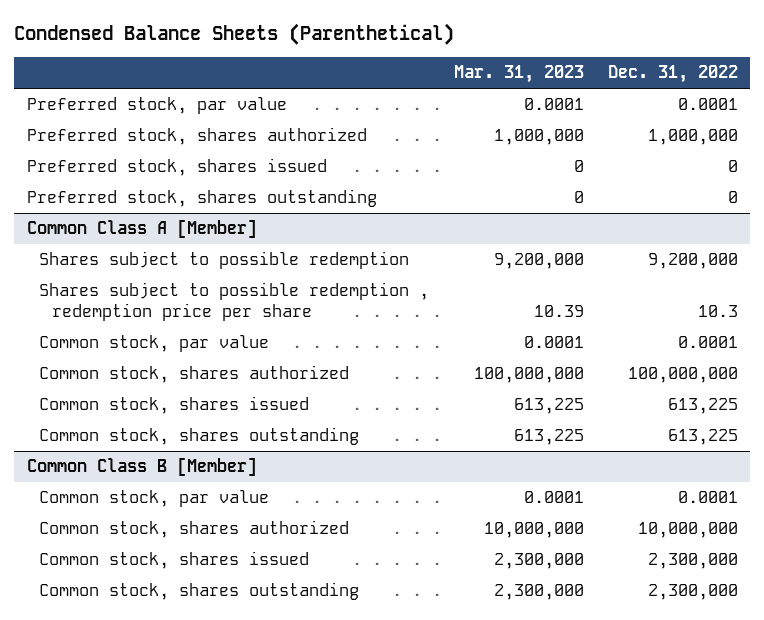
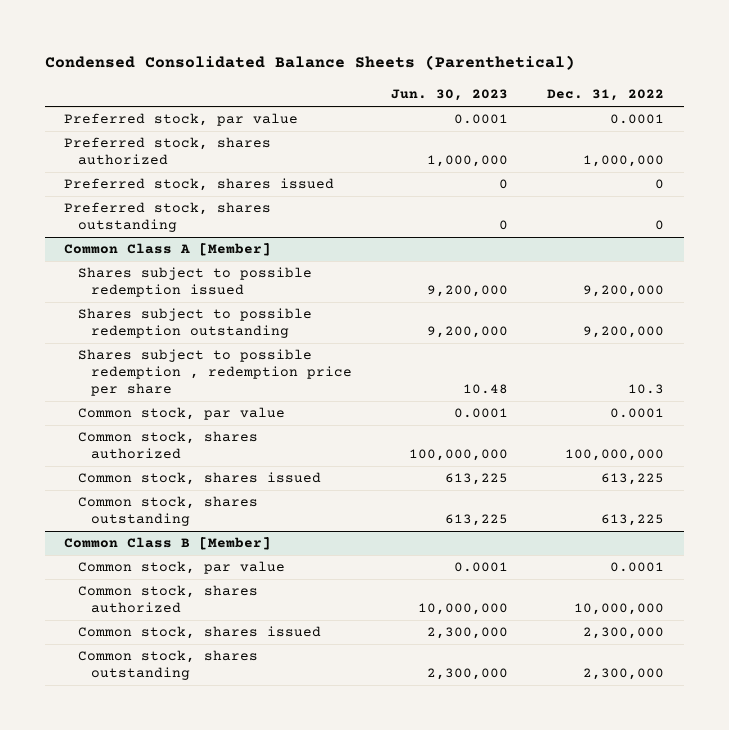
- Condensed Balance Sheets (Parenthetical)
+ Condensed Consolidated Balance Sheets (Parenthetical)
- | Mar. 31, 2023 | Dec. 31, 2022
+ | Jun. 30, 2023 | Dec. 31, 2022
@ Common Class A [Member]
- Shares subject to possible redemption | 9,200,000 | 9,200,000
+ Shares subject to possible redemption issued | 9,200,000 | 9,200,000
+ Shares subject to possible redemption outstanding | 9,200,000 | 9,200,000

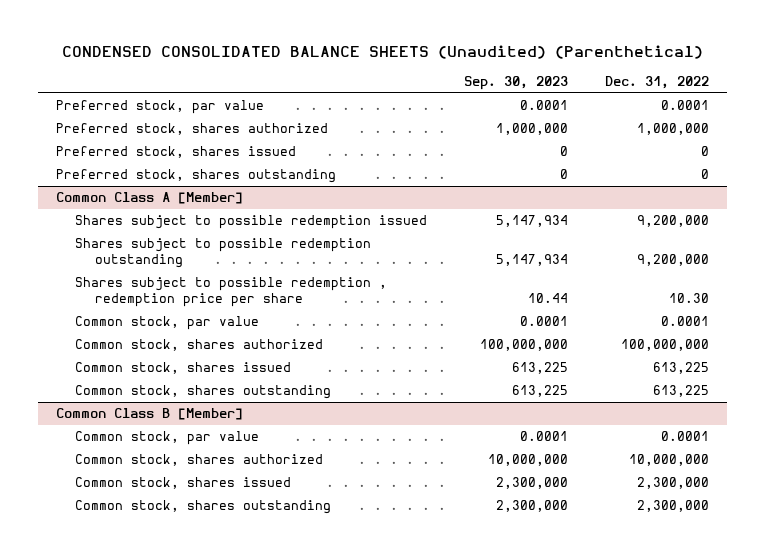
- Condensed Consolidated Balance Sheets (Parenthetical)
+ CONDENSED CONSOLIDATED BALANCE SHEETS (Unaudited) (Parenthetical)
- | Jun. 30, 2023 | Dec. 31, 2022
+ | Sep. 30, 2023 | Dec. 31, 2022
@ Common Class A [Member]
- Shares subject to possible redemption , redemption price per share | 10.48 | 10.3
+ Shares subject to possible redemption , redemption price per share | 10.44 | 10.30

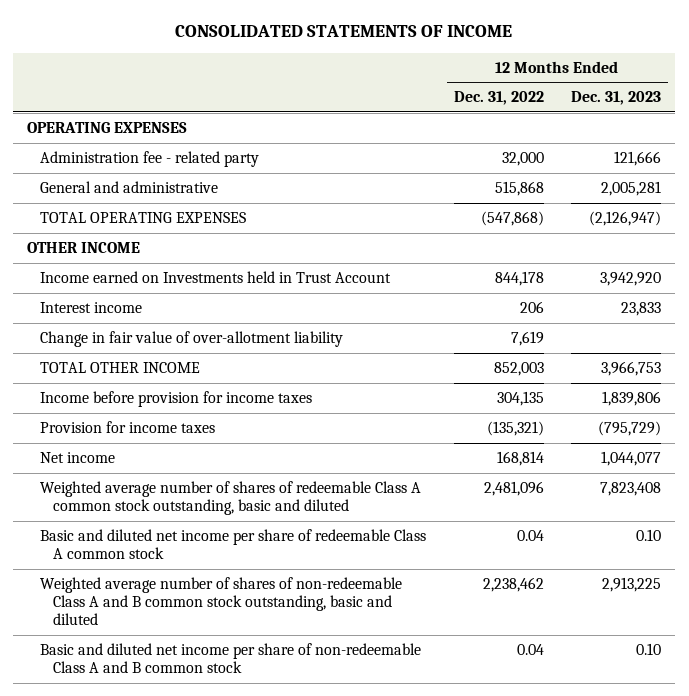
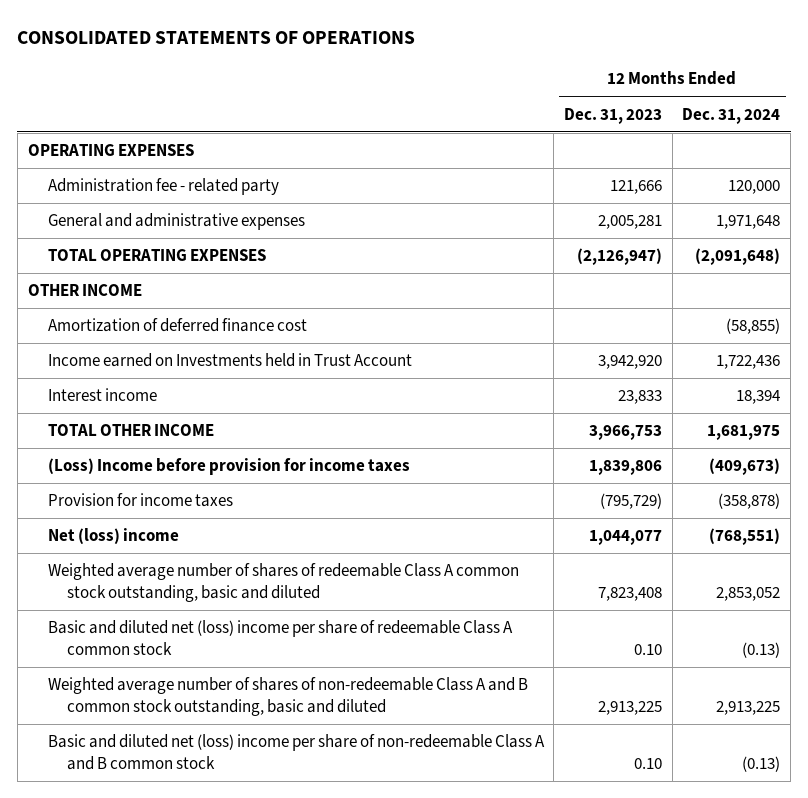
- CONSOLIDATED STATEMENTS OF INCOME
+ CONSOLIDATED STATEMENTS OF OPERATIONS
- | 12 Months Ended Dec. 31, 2022 | 12 Months Ended Dec. 31, 2023
+ | 12 Months Ended Dec. 31, 2023 | 12 Months Ended Dec. 31, 2024
- General and administrative | 515,868 | 2,005,281
+ General and administrative expenses | 2,005,281 | 1,971,648
+ Amortization of deferred finance cost | | (58,855)
- Change in fair value of over-allotment liability | 7,619 |
- Income before provision for income taxes | 304,135 | 1,839,806
+ (Loss) Income before provision for income taxes | 1,839,806 | (409,673)
- Net income | 168,814 | 1,044,077
+ Net (loss) income | 1,044,077 | (768,551)
- Basic and diluted net income per share of redeemable Class A common stock | 0.04 | 0.10
+ Basic and diluted net (loss) income per share of redeemable Class A common stock | 0.10 | (0.13)
- Basic and diluted net income per share of non-redeemable Class A and B common stock | 0.04 | 0.10
+ Basic and diluted net (loss) income per share of non-redeemable Class A and B common stock | 0.10 | (0.13)

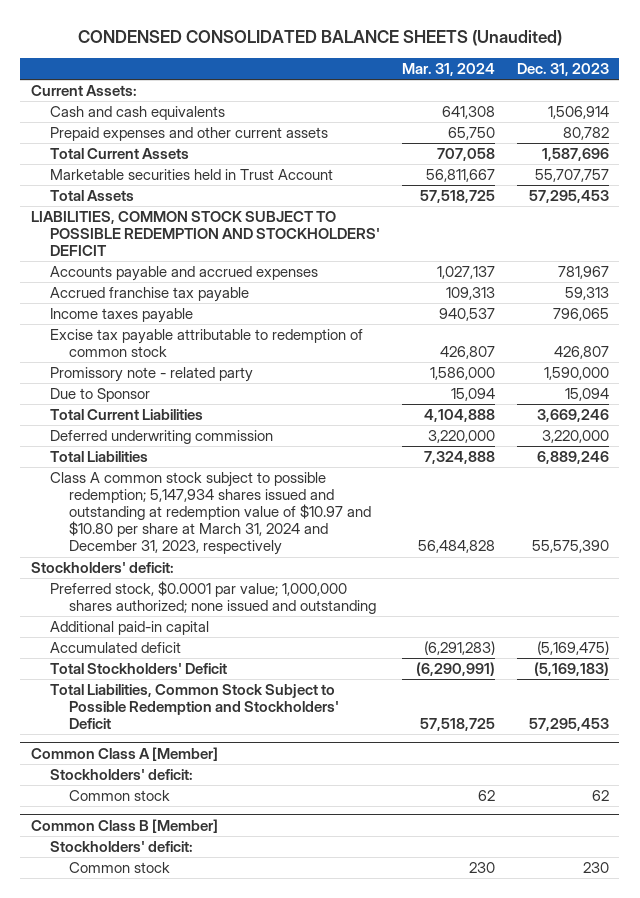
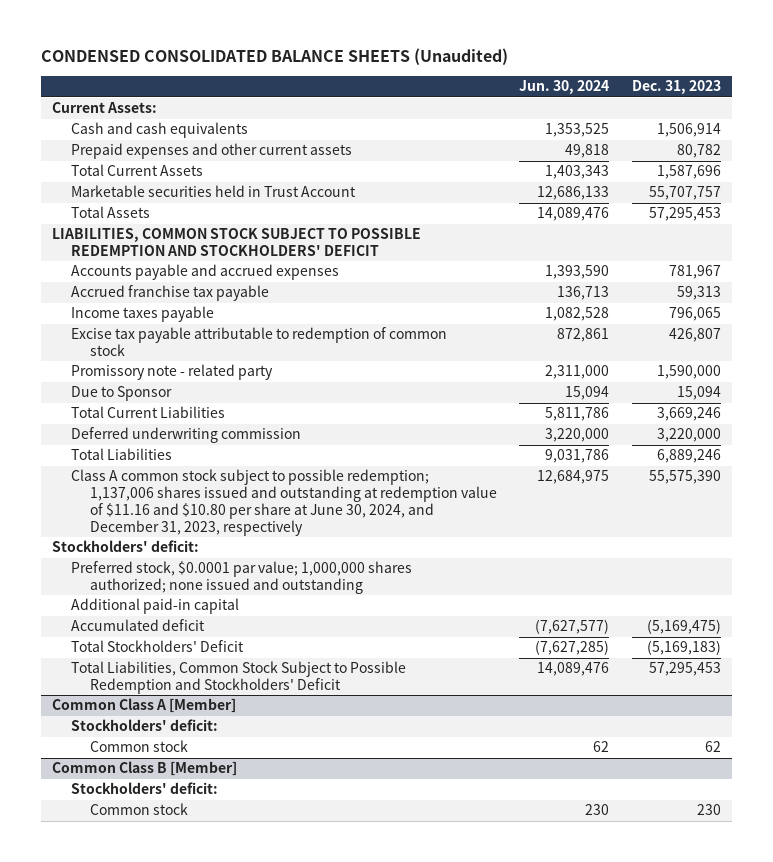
- | Mar. 31, 2024 | Dec. 31, 2023
+ | Jun. 30, 2024 | Dec. 31, 2023
- Class A common stock subject to possible redemption; 5,147,934 shares issued and outstanding at redemption value of $10.97 and $10.80 per share at March 31, 2024 and December 31, 2023, respectively | 56,484,828 | 55,575,390
+ Class A common stock subject to possible redemption; 1,137,006 shares issued and outstanding at redemption value of $11.16 and $10.80 per share at June 30, 2024, and December 31, 2023, respectively | 12,684,975 | 55,575,390

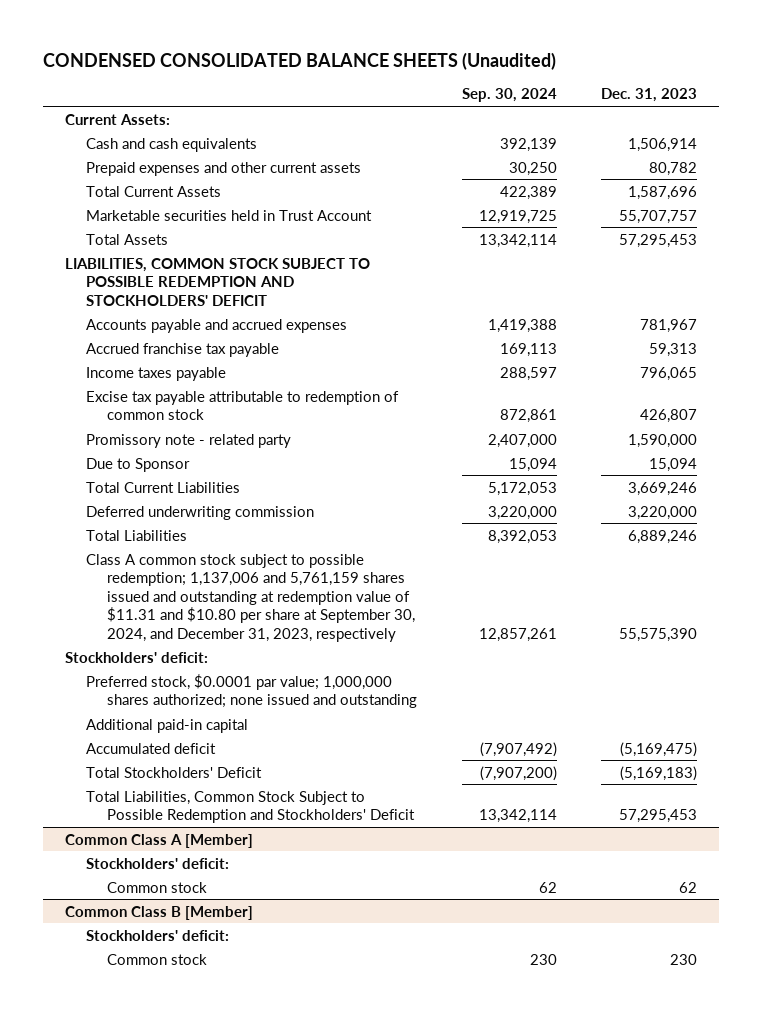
- | Jun. 30, 2024 | Dec. 31, 2023
+ | Sep. 30, 2024 | Dec. 31, 2023
- Class A common stock subject to possible redemption; 1,137,006 shares issued and outstanding at redemption value of $11.16 and $10.80 per share at June 30, 2024, and December 31, 2023, respectively | 12,684,975 | 55,575,390
+ Class A common stock subject to possible redemption; 1,137,006 and 5,761,159 shares issued and outstanding at redemption value of $11.31 and $10.80 per share at September 30, 2024, and December 31, 2023, respectively | 12,857,261 | 55,575,390

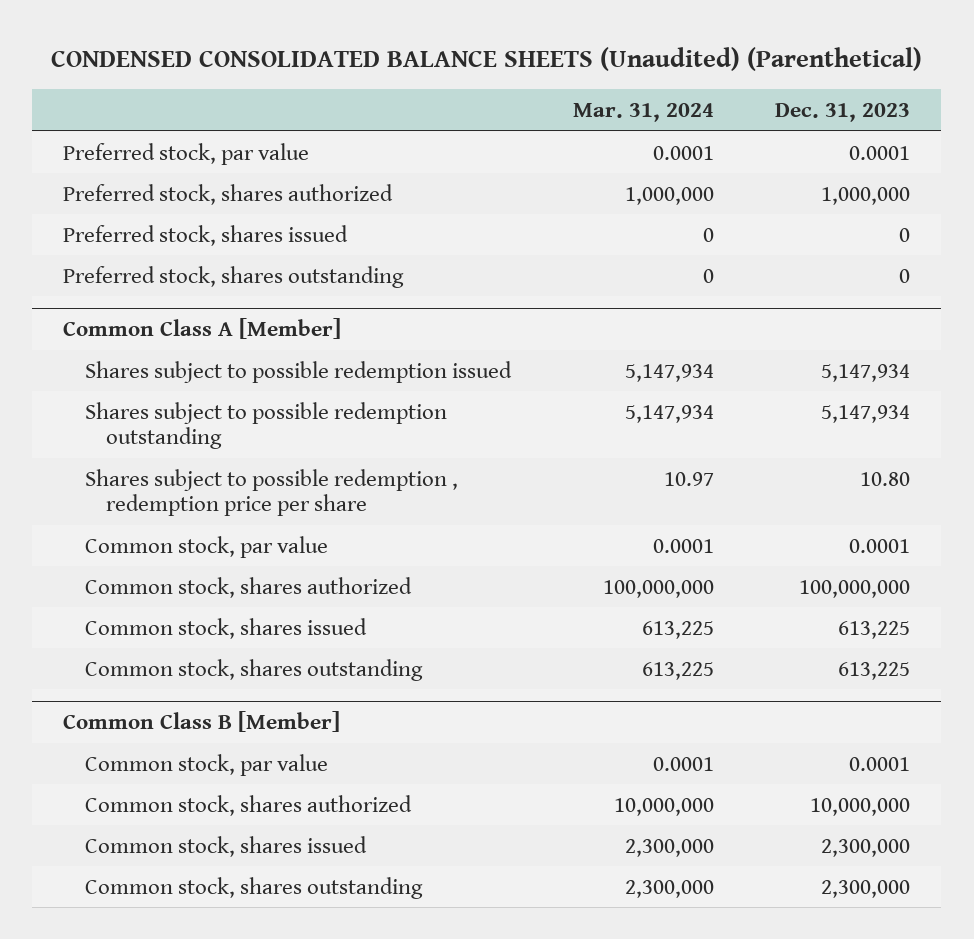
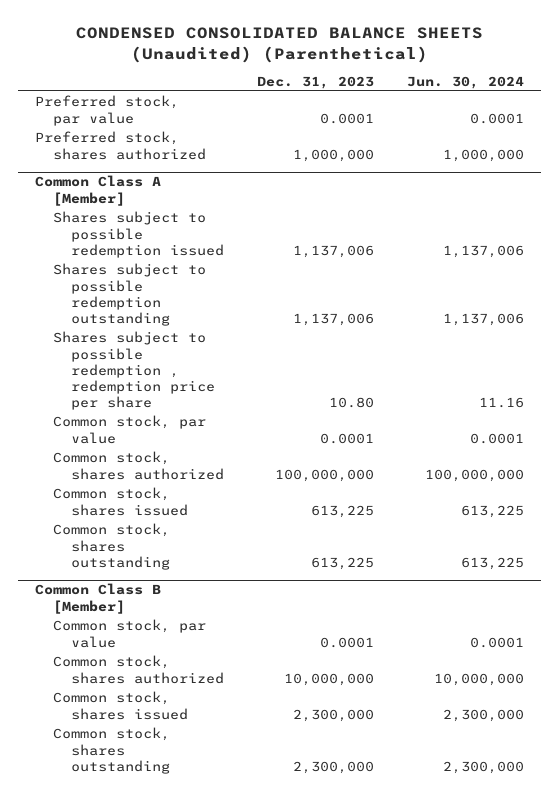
- | Mar. 31, 2024 | Dec. 31, 2023
+ | Dec. 31, 2023 | Jun. 30, 2024
- Preferred stock, shares issued | 0 | 0
- Preferred stock, shares outstanding | 0 | 0
@ Common Class A [Member]
- Shares subject to possible redemption issued | 5,147,934 | 5,147,934
- Shares subject to possible redemption outstanding | 5,147,934 | 5,147,934
+ Shares subject to possible redemption issued | 1,137,006 | 1,137,006
+ Shares subject to possible redemption outstanding | 1,137,006 | 1,137,006

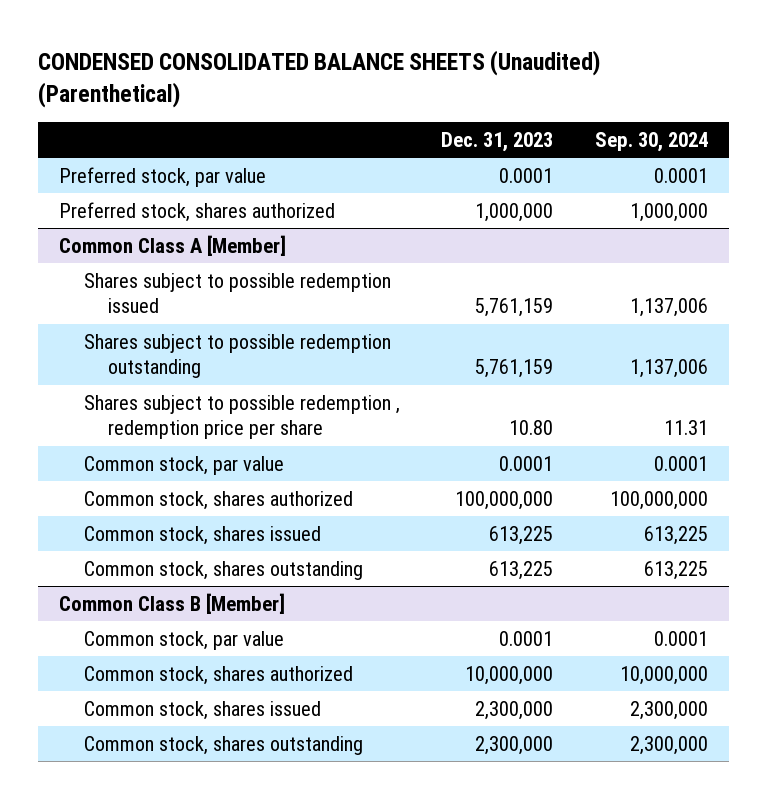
- | Dec. 31, 2023 | Jun. 30, 2024
+ | Dec. 31, 2023 | Sep. 30, 2024
@ Common Class A [Member]
- Shares subject to possible redemption issued | 1,137,006 | 1,137,006
- Shares subject to possible redemption outstanding | 1,137,006 | 1,137,006
+ Shares subject to possible redemption issued | 5,761,159 | 1,137,006
+ Shares subject to possible redemption outstanding | 5,761,159 | 1,137,006

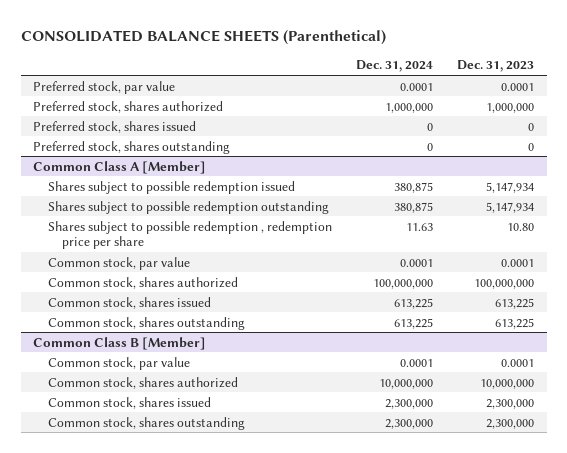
- CONDENSED CONSOLIDATED BALANCE SHEETS (Unaudited) (Parenthetical)
+ CONSOLIDATED BALANCE SHEETS (Parenthetical)
- | Dec. 31, 2023 | Sep. 30, 2024
+ | Dec. 31, 2024 | Dec. 31, 2023
+ Preferred stock, shares issued | 0 | 0
+ Preferred stock, shares outstanding | 0 | 0
@ Common Class A [Member]
- Shares subject to possible redemption issued | 5,761,159 | 1,137,006
- Shares subject to possible redemption outstanding | 5,761,159 | 1,137,006
+ Shares subject to possible redemption issued | 380,875 | 5,147,934
+ Shares subject to possible redemption outstanding | 380,875 | 5,147,934

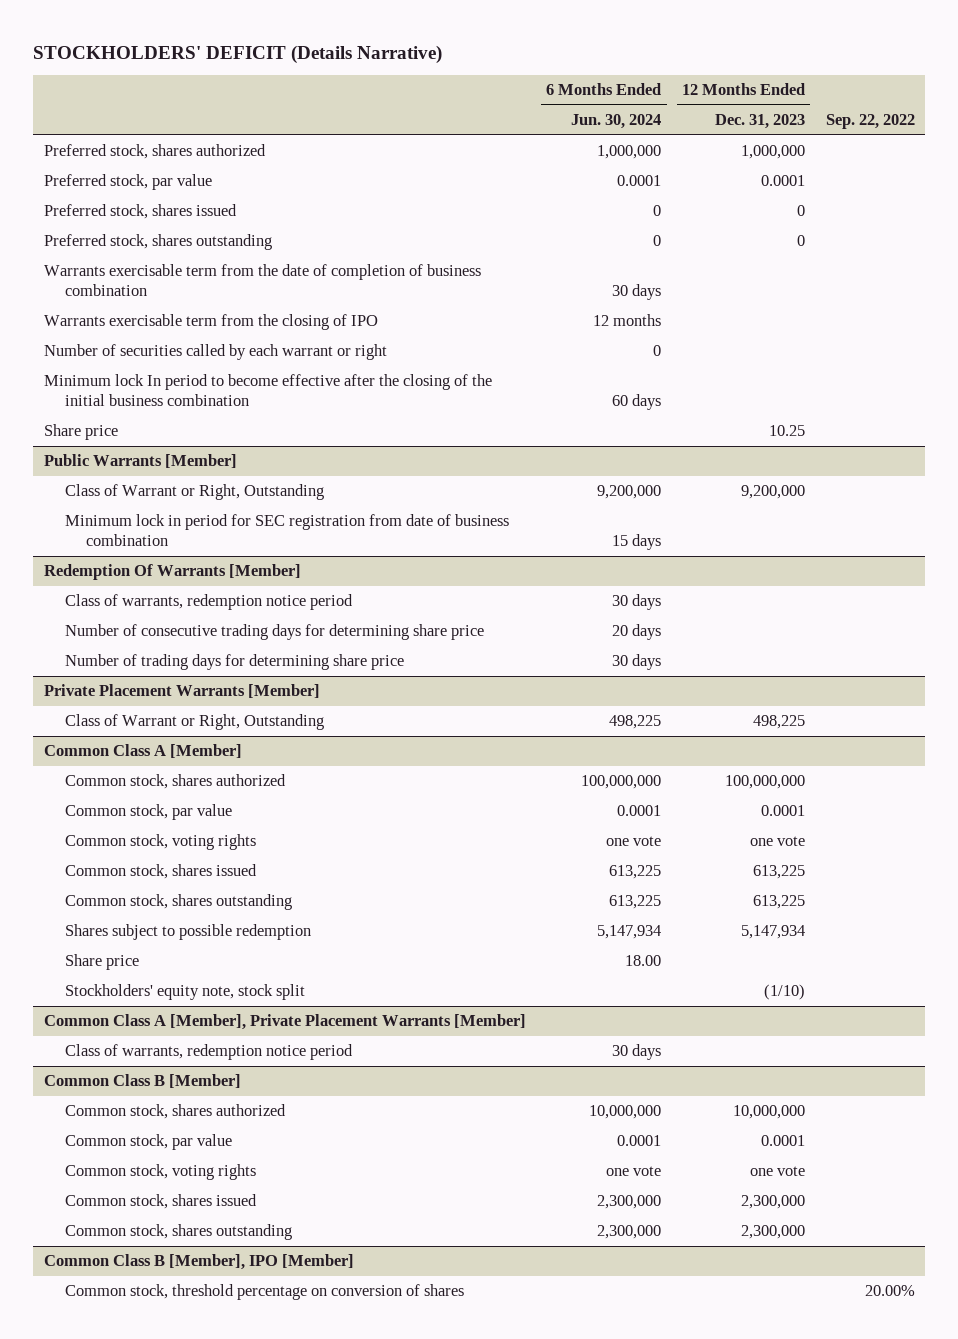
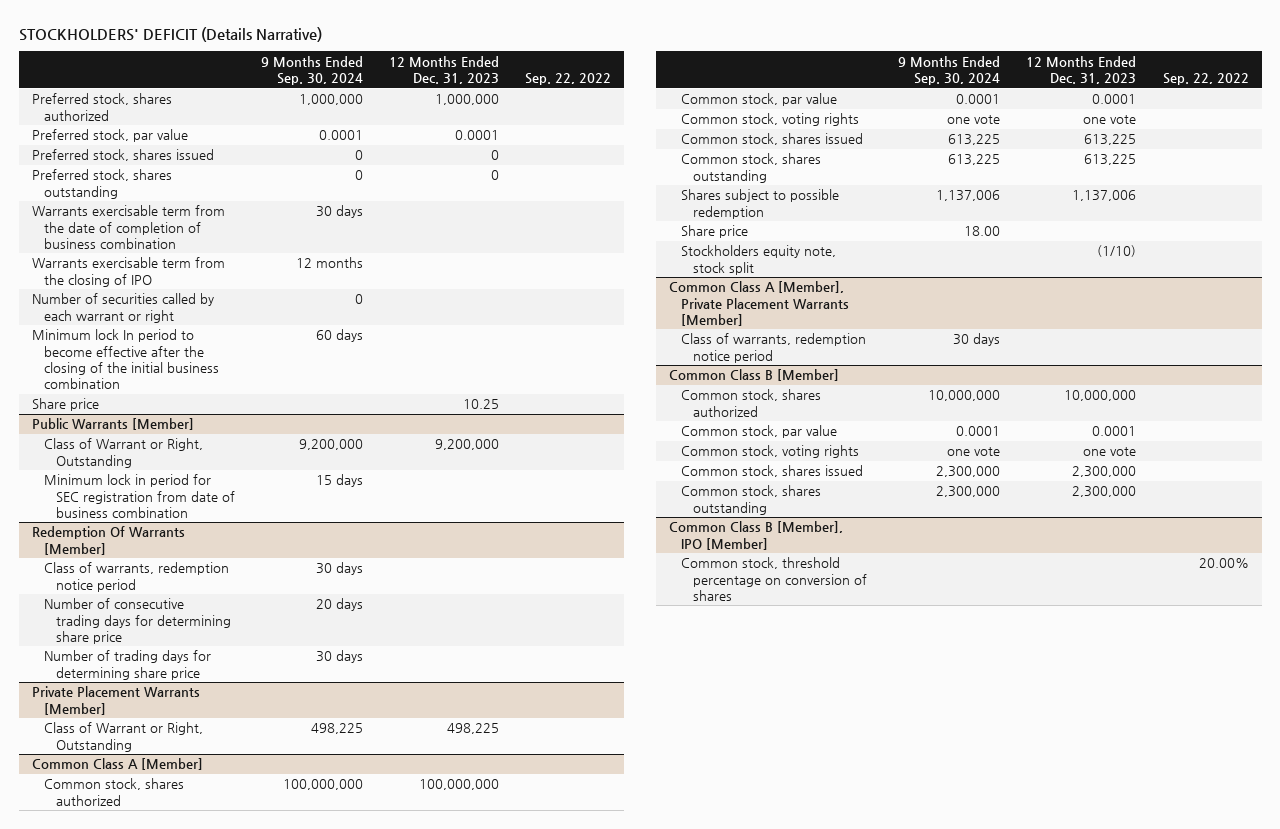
- | 6 Months Ended Jun. 30, 2024 | 12 Months Ended Dec. 31, 2023 | Sep. 22, 2022
+ | 9 Months Ended Sep. 30, 2024 | 12 Months Ended Dec. 31, 2023 | Sep. 22, 2022
@ Common Class A [Member]
- Shares subject to possible redemption | 5,147,934 | 5,147,934 |
+ Shares subject to possible redemption | 1,137,006 | 1,137,006 |
- Stockholders' equity note, stock split | | (1/10) |
+ Stockholders equity note, stock split | | (1/10) |

